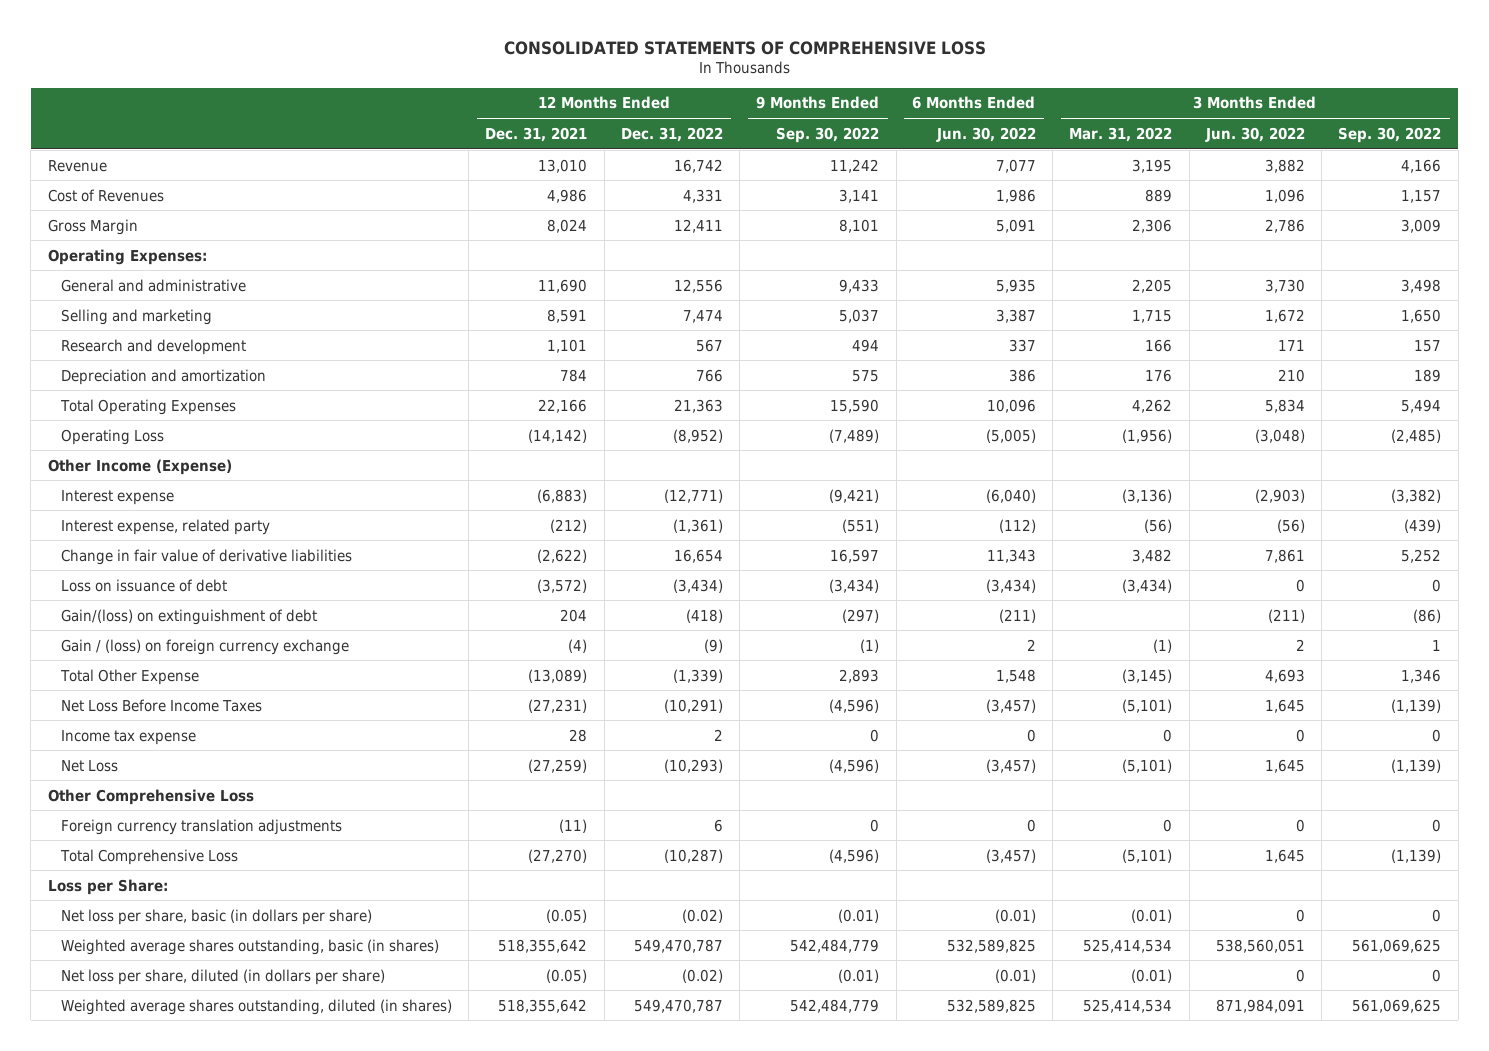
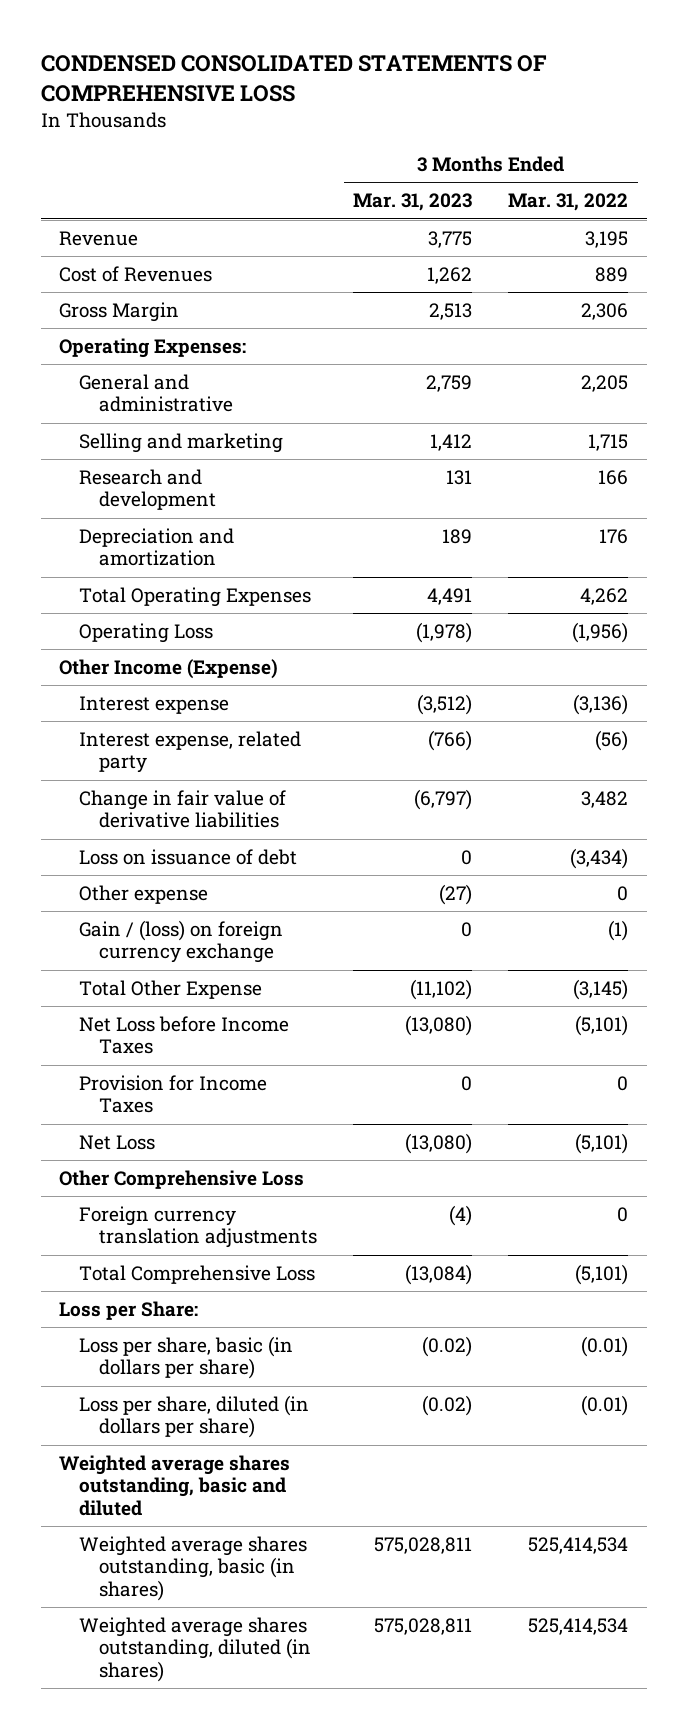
- CONSOLIDATED STATEMENTS OF COMPREHENSIVE LOSS
+ CONDENSED CONSOLIDATED STATEMENTS OF COMPREHENSIVE LOSS
- | 12 Months Ended Dec. 31, 2021 | 12 Months Ended Dec. 31, 2022 | 9 Months Ended Sep. 30, 2022 | 6 Months Ended Jun. 30, 2022 | 3 Months Ended Mar. 31, 2022 | 3 Months Ended Jun. 30, 2022 | 3 Months Ended Sep. 30, 2022
+ | 3 Months Ended Mar. 31, 2023 | 3 Months Ended Mar. 31, 2022
- Gain/(loss) on extinguishment of debt | 204 | (418) | (297) | (211) | | (211) | (86)
+ Other expense | (27) | 0
- Net Loss Before Income Taxes | (27,231) | (10,291) | (4,596) | (3,457) | (5,101) | 1,645 | (1,139)
- Income tax expense | 28 | 2 | 0 | 0 | 0 | 0 | 0
+ Net Loss before Income Taxes | (13,080) | (5,101)
+ Provision for Income Taxes | 0 | 0
- Net loss per share, basic (in dollars per share) | (0.05) | (0.02) | (0.01) | (0.01) | (0.01) | 0 | 0
+ Loss per share, basic (in dollars per share) | (0.02) | (0.01)
+ Loss per share, diluted (in dollars per share) | (0.02) | (0.01)
+ Weighted average shares outstanding, basic and diluted
- Net loss per share, diluted (in dollars per share) | (0.05) | (0.02) | (0.01) | (0.01) | (0.01) | 0 | 0

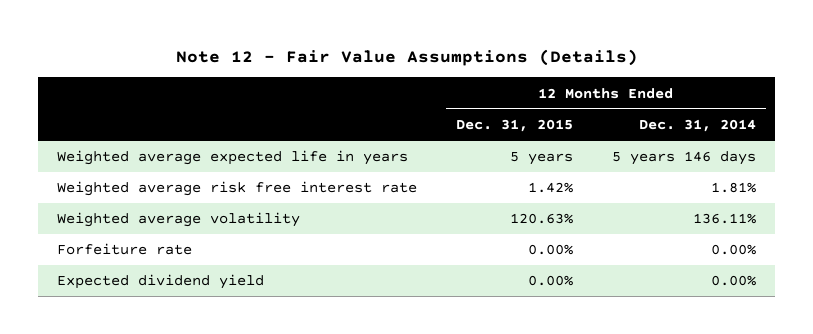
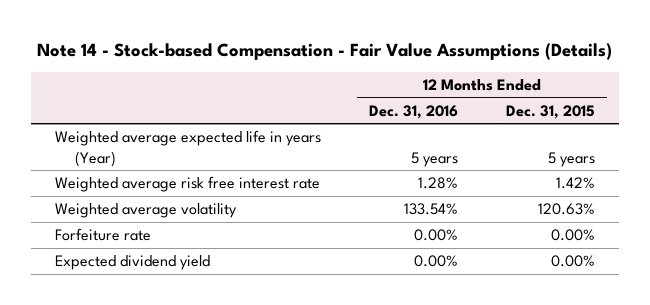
- Note 12 - Fair Value Assumptions (Details)
+ Note 14 - Stock-based Compensation - Fair Value Assumptions (Details)
- | 12 Months Ended Dec. 31, 2015 | 12 Months Ended Dec. 31, 2014
+ | 12 Months Ended Dec. 31, 2016 | 12 Months Ended Dec. 31, 2015
- Weighted average expected life in years | 5 years | 5 years 146 days
+ Weighted average expected life in years (Year) | 5 years | 5 years

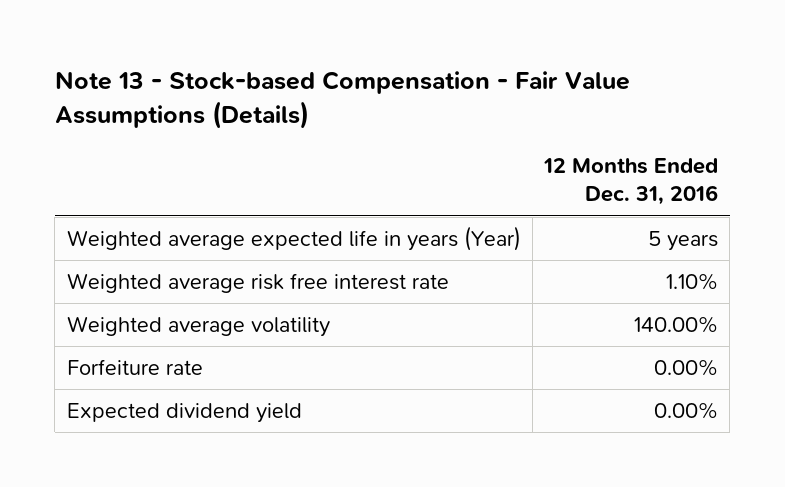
- Note 14 - Stock-based Compensation - Fair Value Assumptions (Details)
+ Note 13 - Stock-based Compensation - Fair Value Assumptions (Details)
- | 12 Months Ended Dec. 31, 2016 | 12 Months Ended Dec. 31, 2015
+ | 12 Months Ended Dec. 31, 2016
- Weighted average risk free interest rate | 1.28% | 1.42%
- Weighted average volatility | 133.54% | 120.63%
+ Weighted average risk free interest rate | 1.10%
+ Weighted average volatility | 140.00%

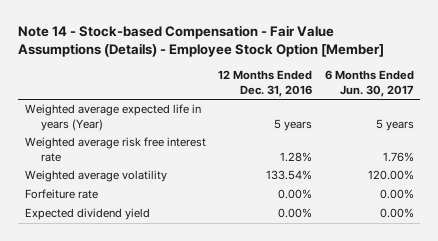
- Note 13 - Stock-based Compensation - Fair Value Assumptions (Details)
+ Note 14 - Stock-based Compensation - Fair Value Assumptions (Details) - Employee Stock Option [Member]
- | 12 Months Ended Dec. 31, 2016
+ | 12 Months Ended Dec. 31, 2016 | 6 Months Ended Jun. 30, 2017
- Weighted average risk free interest rate | 1.10%
- Weighted average volatility | 140.00%
+ Weighted average risk free interest rate | 1.28% | 1.76%
+ Weighted average volatility | 133.54% | 120.00%

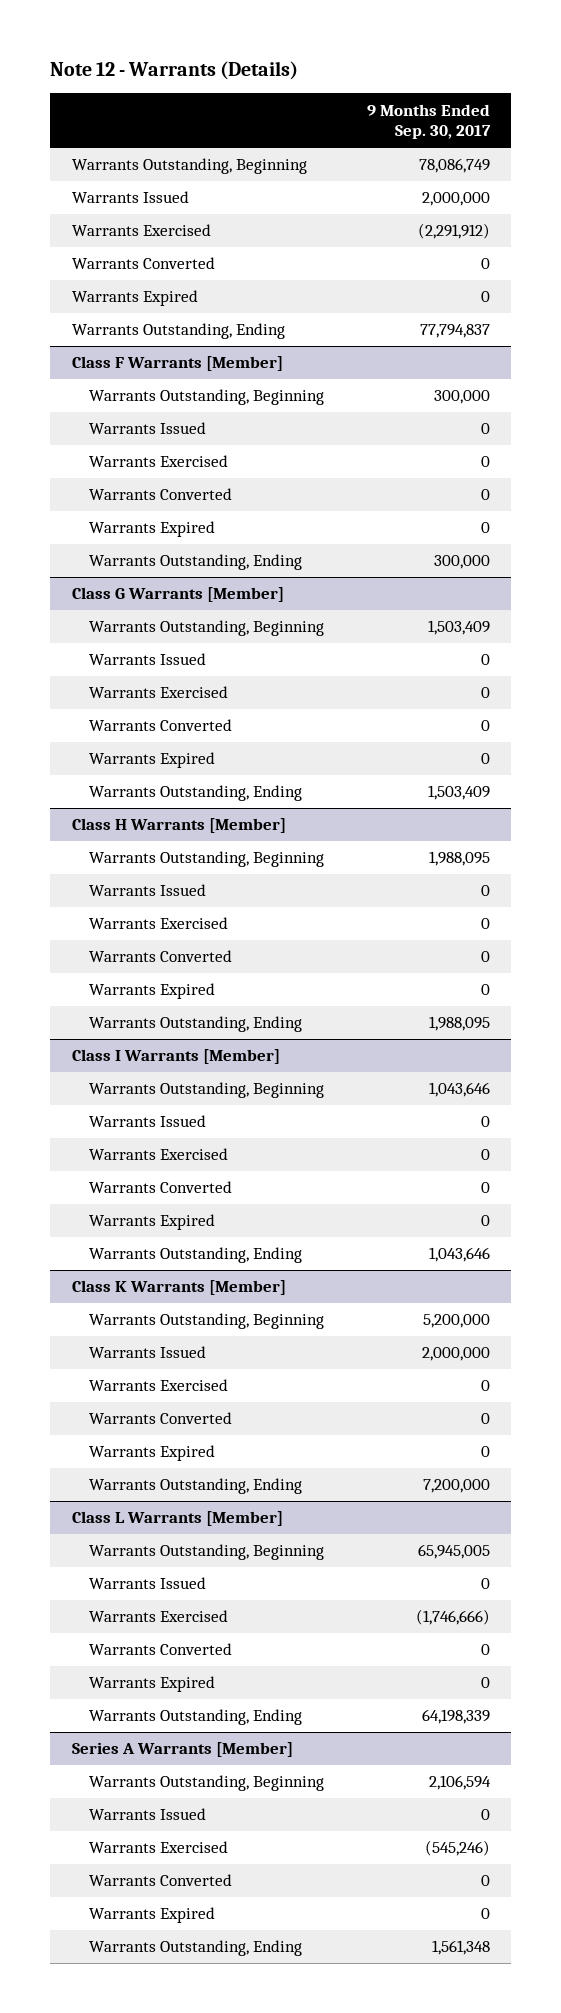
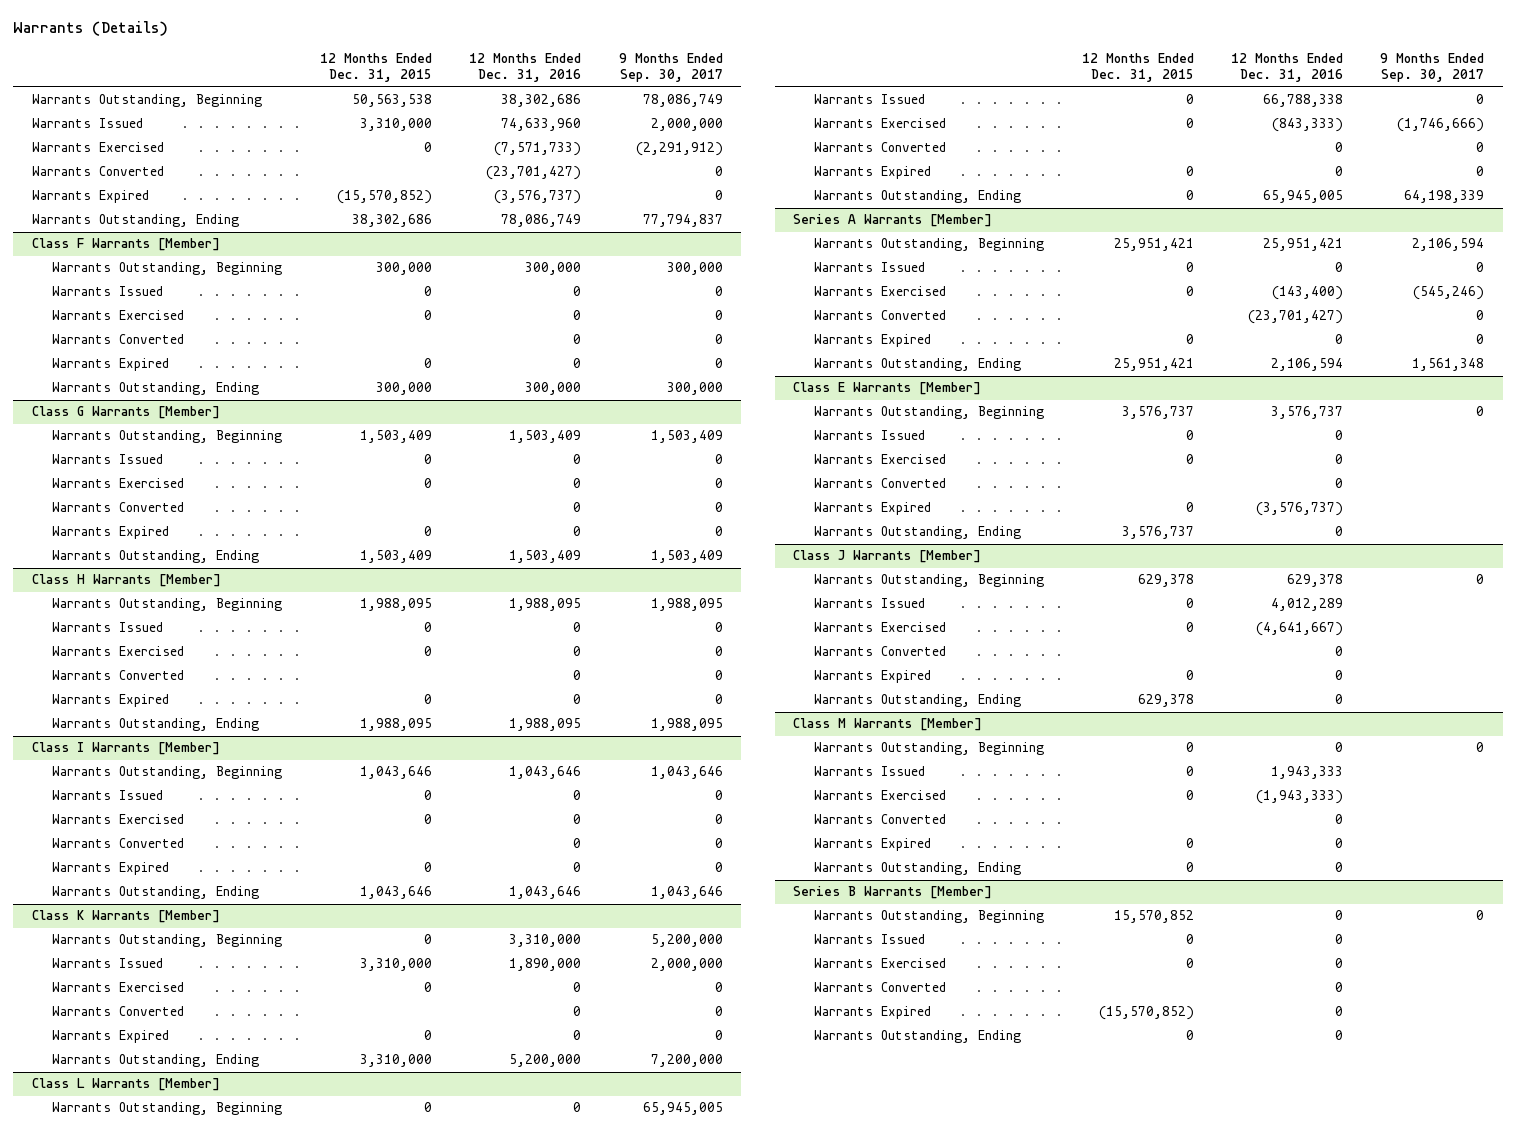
- Note 12 - Warrants (Details)
+ Warrants (Details)
- | 9 Months Ended Sep. 30, 2017
+ | 12 Months Ended Dec. 31, 2015 | 12 Months Ended Dec. 31, 2016 | 9 Months Ended Sep. 30, 2017
+ Class E Warrants [Member]
+ Warrants Outstanding, Beginning | 3,576,737 | 3,576,737 | 0
+ Warrants Issued | 0 | 0 |
+ Warrants Exercised | 0 | 0 |
+ Warrants Converted | | 0 |
+ Warrants Expired | 0 | (3,576,737) |
+ Warrants Outstanding, Ending | 3,576,737 | 0 |
+ Class J Warrants [Member]
+ Warrants Outstanding, Beginning | 629,378 | 629,378 | 0
+ Warrants Issued | 0 | 4,012,289 |
+ Warrants Exercised | 0 | (4,641,667) |
+ Warrants Converted | | 0 |
+ Warrants Expired | 0 | 0 |
+ Warrants Outstanding, Ending | 629,378 | 0 |
+ Class M Warrants [Member]
+ Warrants Outstanding, Beginning | 0 | 0 | 0
+ Warrants Issued | 0 | 1,943,333 |
+ Warrants Exercised | 0 | (1,943,333) |
+ Warrants Converted | | 0 |
+ Warrants Expired | 0 | 0 |
+ Warrants Outstanding, Ending | 0 | 0 |
+ Series B Warrants [Member]
+ Warrants Outstanding, Beginning | 15,570,852 | 0 | 0
+ Warrants Issued | 0 | 0 |
+ Warrants Exercised | 0 | 0 |
+ Warrants Converted | | 0 |
+ Warrants Expired | (15,570,852) | 0 |
+ Warrants Outstanding, Ending | 0 | 0 |

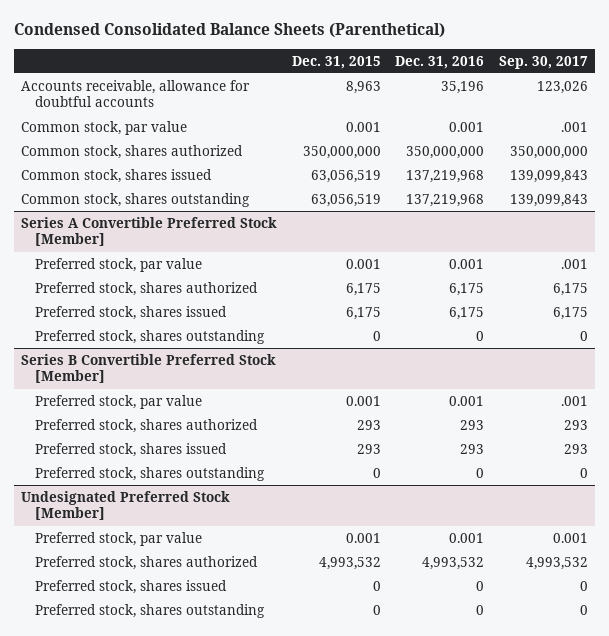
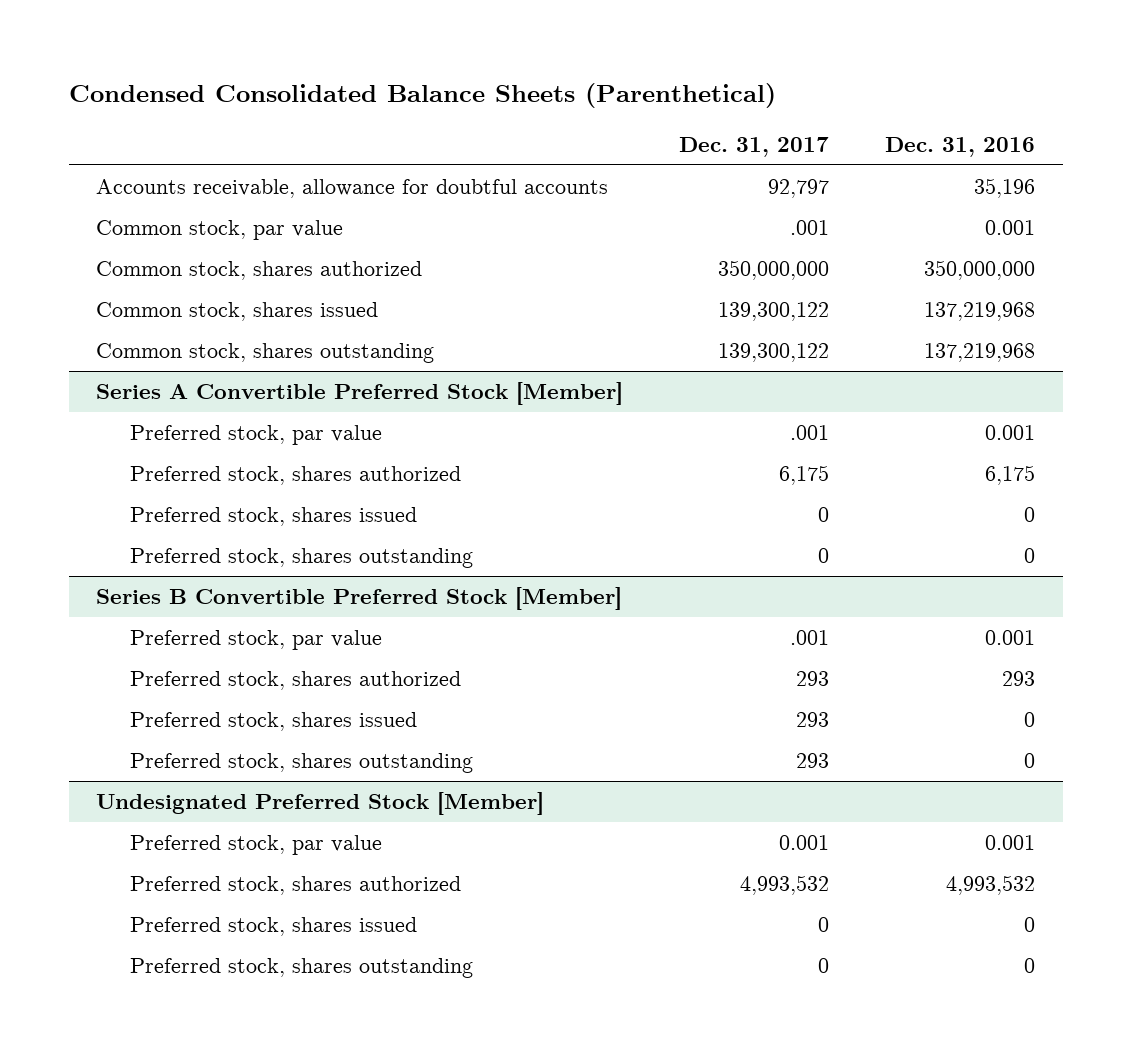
- | Dec. 31, 2015 | Dec. 31, 2016 | Sep. 30, 2017
+ | Dec. 31, 2017 | Dec. 31, 2016
@ Series A Convertible Preferred Stock [Member]
- Preferred stock, shares issued | 6,175 | 6,175 | 6,175
+ Preferred stock, shares issued | 0 | 0
@ Series B Convertible Preferred Stock [Member]
- Preferred stock, shares issued | 293 | 293 | 293
+ Preferred stock, shares issued | 293 | 0

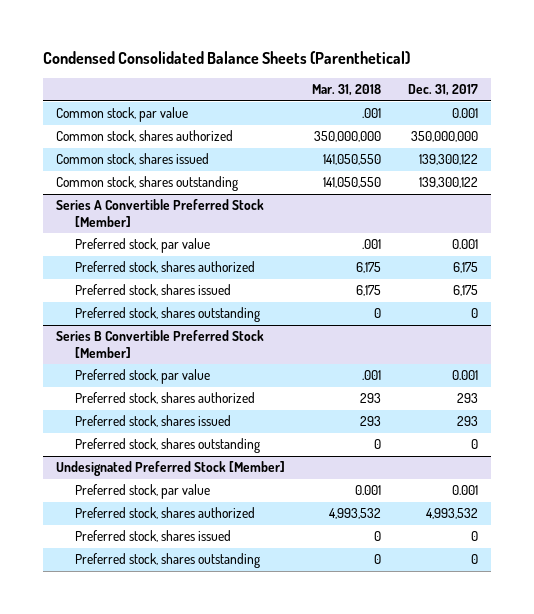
- | Dec. 31, 2017 | Dec. 31, 2016
+ | Mar. 31, 2018 | Dec. 31, 2017
- Accounts receivable, allowance for doubtful accounts | 92,797 | 35,196
- Common stock, par value | .001 | 0.001
+ Common stock, par value | .001 | 0.001
@ Series A Convertible Preferred Stock [Member]
- Preferred stock, par value | .001 | 0.001
+ Preferred stock, par value | .001 | 0.001
- Preferred stock, shares issued | 0 | 0
+ Preferred stock, shares issued | 6,175 | 6,175
@ Series B Convertible Preferred Stock [Member]
- Preferred stock, par value | .001 | 0.001
+ Preferred stock, par value | .001 | 0.001
- Preferred stock, shares outstanding | 293 | 0
+ Preferred stock, shares outstanding | 0 | 0

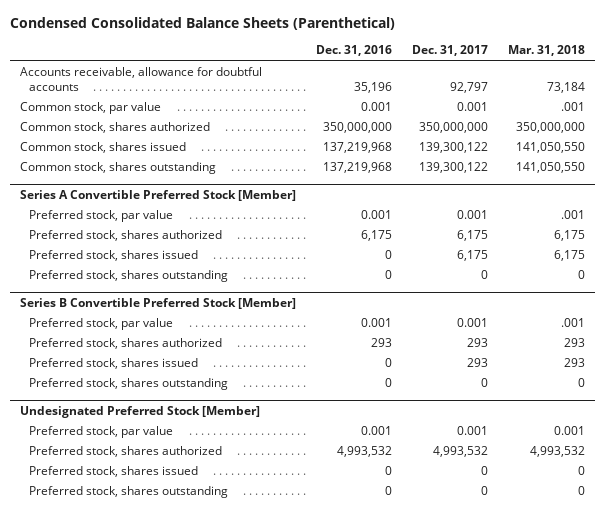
- | Mar. 31, 2018 | Dec. 31, 2017
+ | Dec. 31, 2016 | Dec. 31, 2017 | Mar. 31, 2018
+ Accounts receivable, allowance for doubtful accounts | 35,196 | 92,797 | 73,184

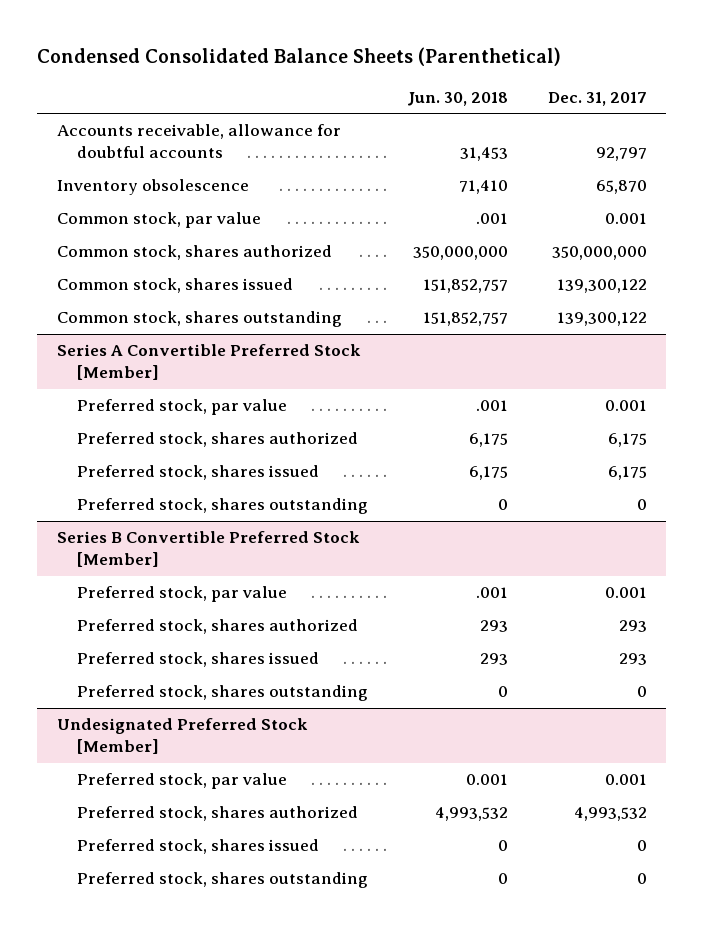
- | Dec. 31, 2016 | Dec. 31, 2017 | Mar. 31, 2018
+ | Jun. 30, 2018 | Dec. 31, 2017
+ Inventory obsolescence | 71,410 | 65,870

